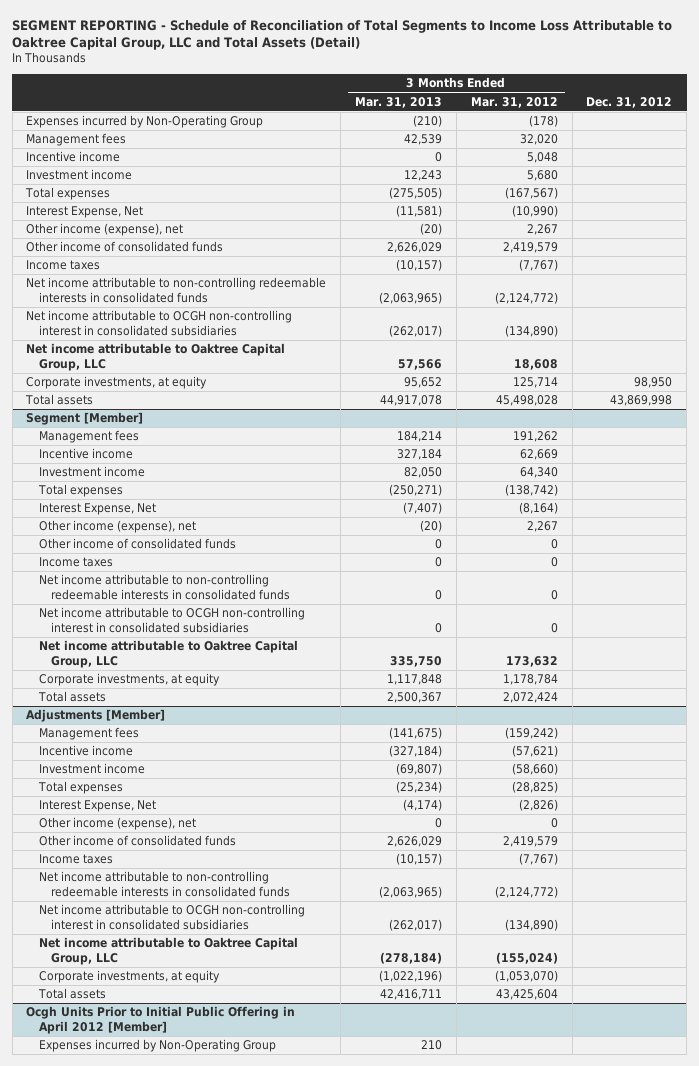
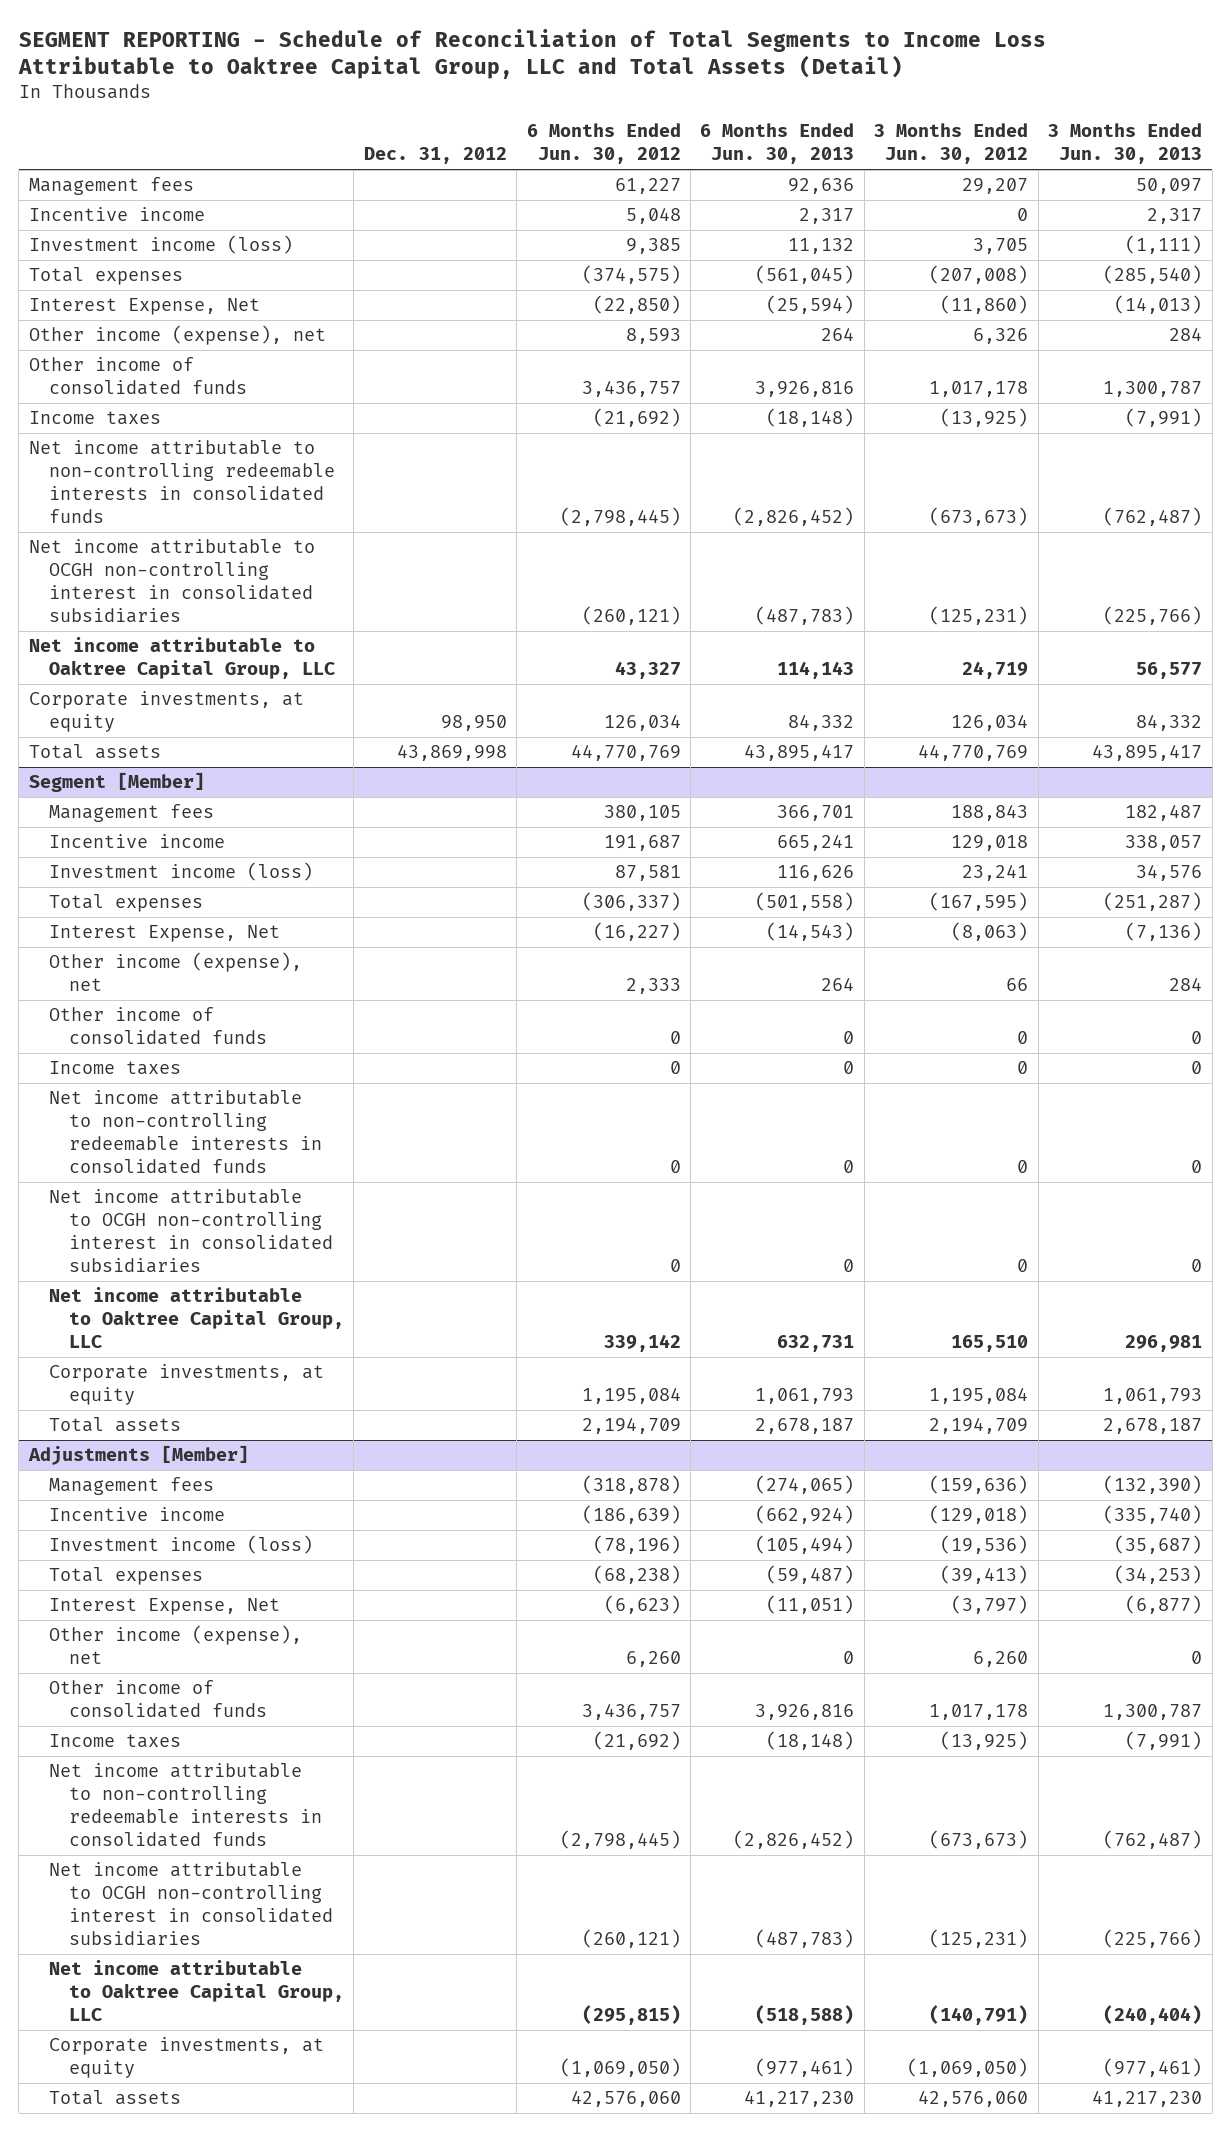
- | 3 Months Ended Mar. 31, 2013 | 3 Months Ended Mar. 31, 2012 | Dec. 31, 2012
+ | Dec. 31, 2012 | 6 Months Ended Jun. 30, 2012 | 6 Months Ended Jun. 30, 2013 | 3 Months Ended Jun. 30, 2012 | 3 Months Ended Jun. 30, 2013
- Expenses incurred by Non-Operating Group | (210) | (178) |
- Investment income | 12,243 | 5,680 |
+ Investment income (loss) | | 9,385 | 11,132 | 3,705 | (1,111)
@ Segment [Member]
- Investment income | 82,050 | 64,340 |
+ Investment income (loss) | | 87,581 | 116,626 | 23,241 | 34,576
@ Adjustments [Member]
- Investment income | (69,807) | (58,660) |
+ Investment income (loss) | | (78,196) | (105,494) | (19,536) | (35,687)
- Ocgh Units Prior to Initial Public Offering in April 2012 [Member]
- Expenses incurred by Non-Operating Group | 210 | |

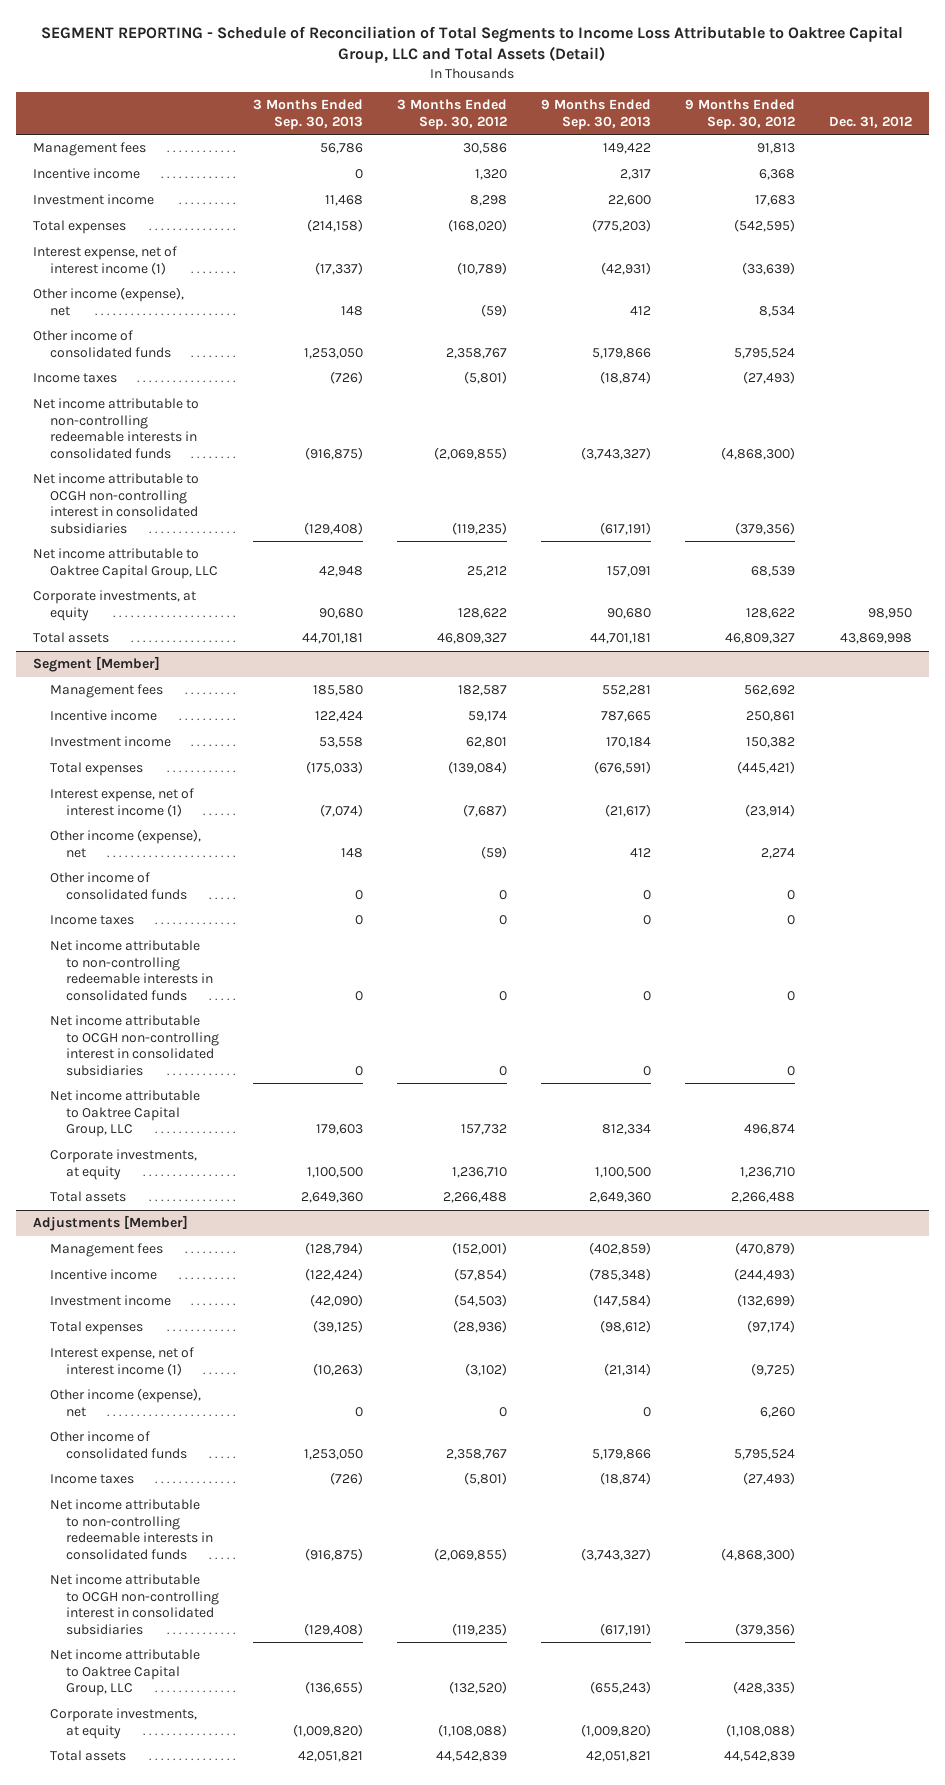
- | Dec. 31, 2012 | 6 Months Ended Jun. 30, 2012 | 6 Months Ended Jun. 30, 2013 | 3 Months Ended Jun. 30, 2012 | 3 Months Ended Jun. 30, 2013
+ | 3 Months Ended Sep. 30, 2013 | 3 Months Ended Sep. 30, 2012 | 9 Months Ended Sep. 30, 2013 | 9 Months Ended Sep. 30, 2012 | Dec. 31, 2012
- Investment income (loss) | | 9,385 | 11,132 | 3,705 | (1,111)
+ Investment income | 11,468 | 8,298 | 22,600 | 17,683 |
- Interest Expense, Net | | (22,850) | (25,594) | (11,860) | (14,013)
+ Interest expense, net of interest income (1) | (17,337) | (10,789) | (42,931) | (33,639) |
@ Segment [Member]
- Investment income (loss) | | 87,581 | 116,626 | 23,241 | 34,576
+ Investment income | 53,558 | 62,801 | 170,184 | 150,382 |
- Interest Expense, Net | | (16,227) | (14,543) | (8,063) | (7,136)
+ Interest expense, net of interest income (1) | (7,074) | (7,687) | (21,617) | (23,914) |
@ Adjustments [Member]
- Investment income (loss) | | (78,196) | (105,494) | (19,536) | (35,687)
+ Investment income | (42,090) | (54,503) | (147,584) | (132,699) |
- Interest Expense, Net | | (6,623) | (11,051) | (3,797) | (6,877)
+ Interest expense, net of interest income (1) | (10,263) | (3,102) | (21,314) | (9,725) |

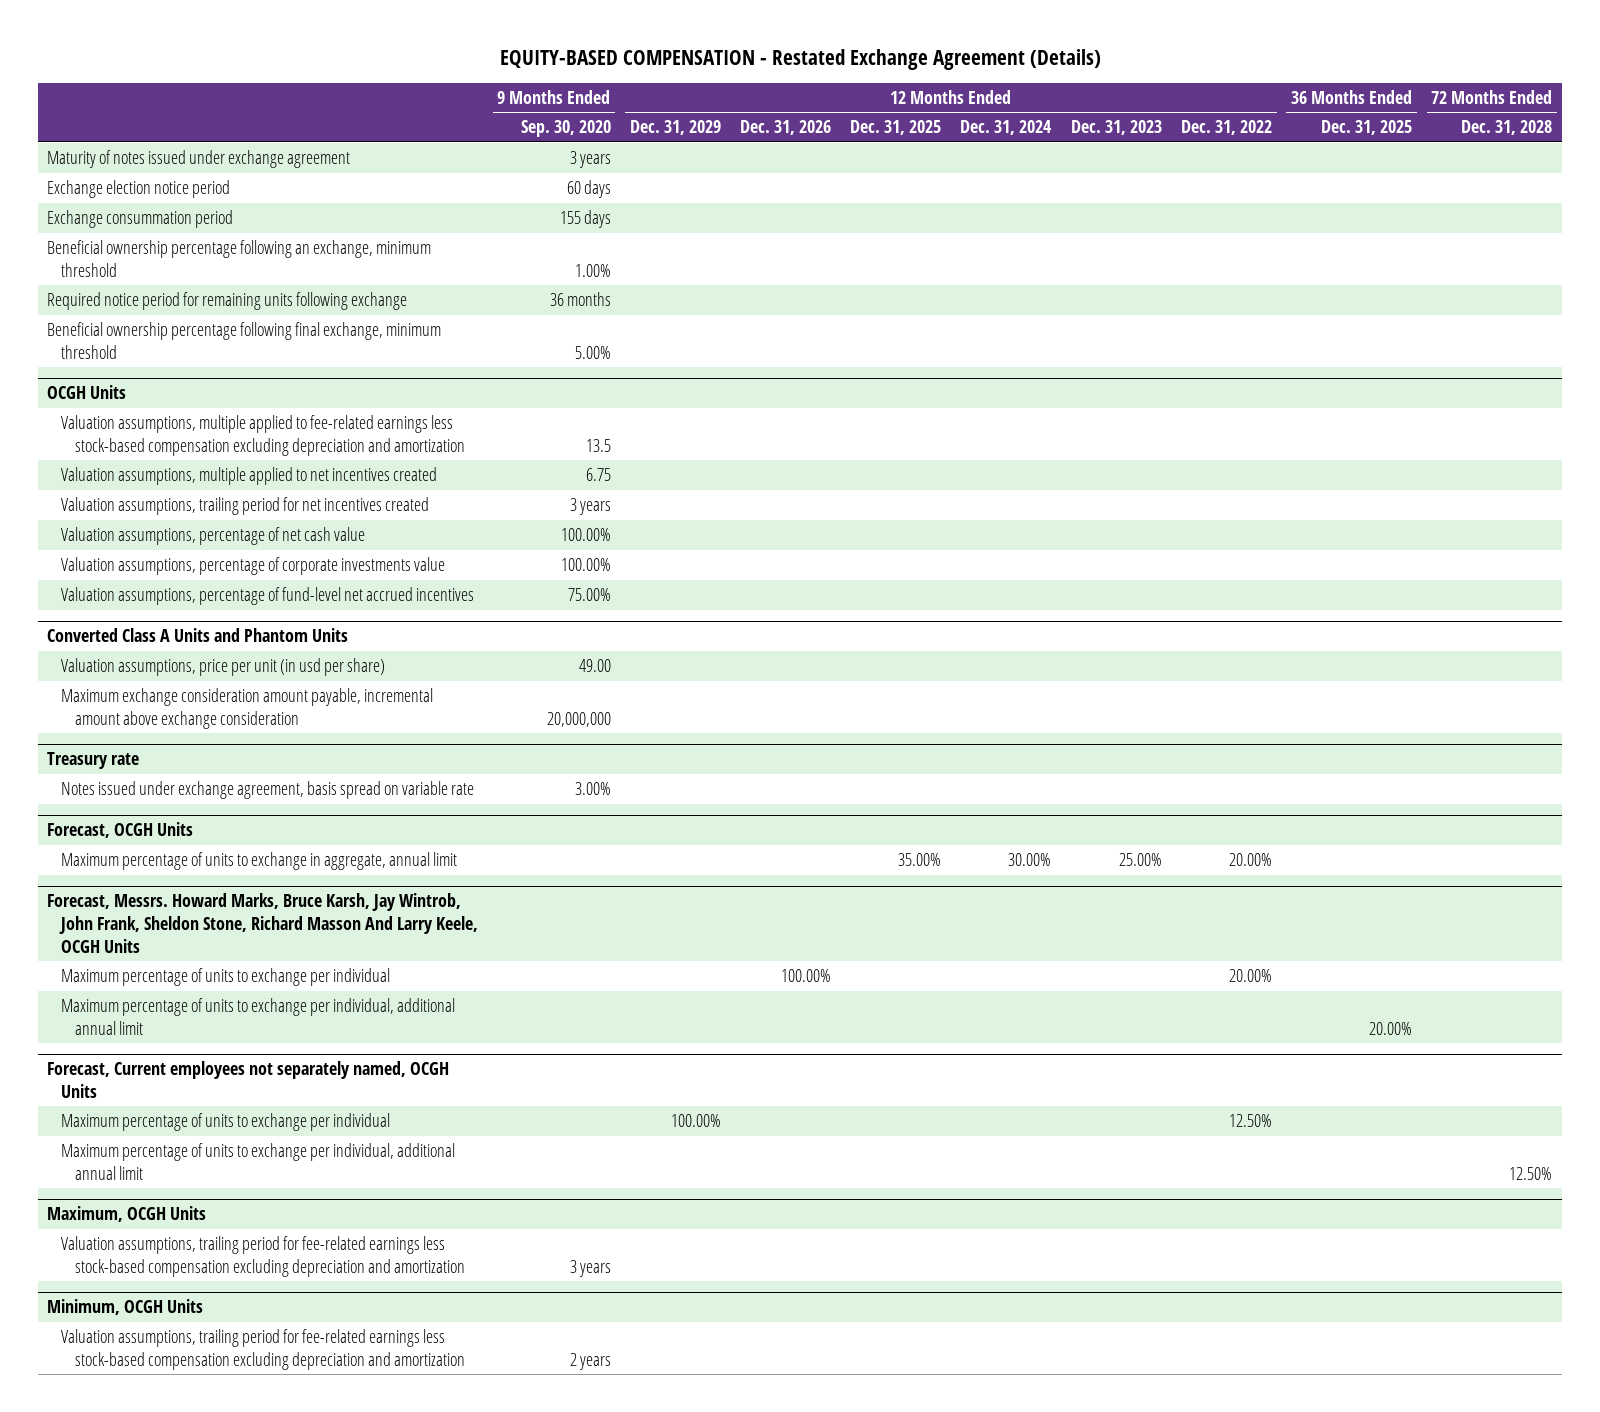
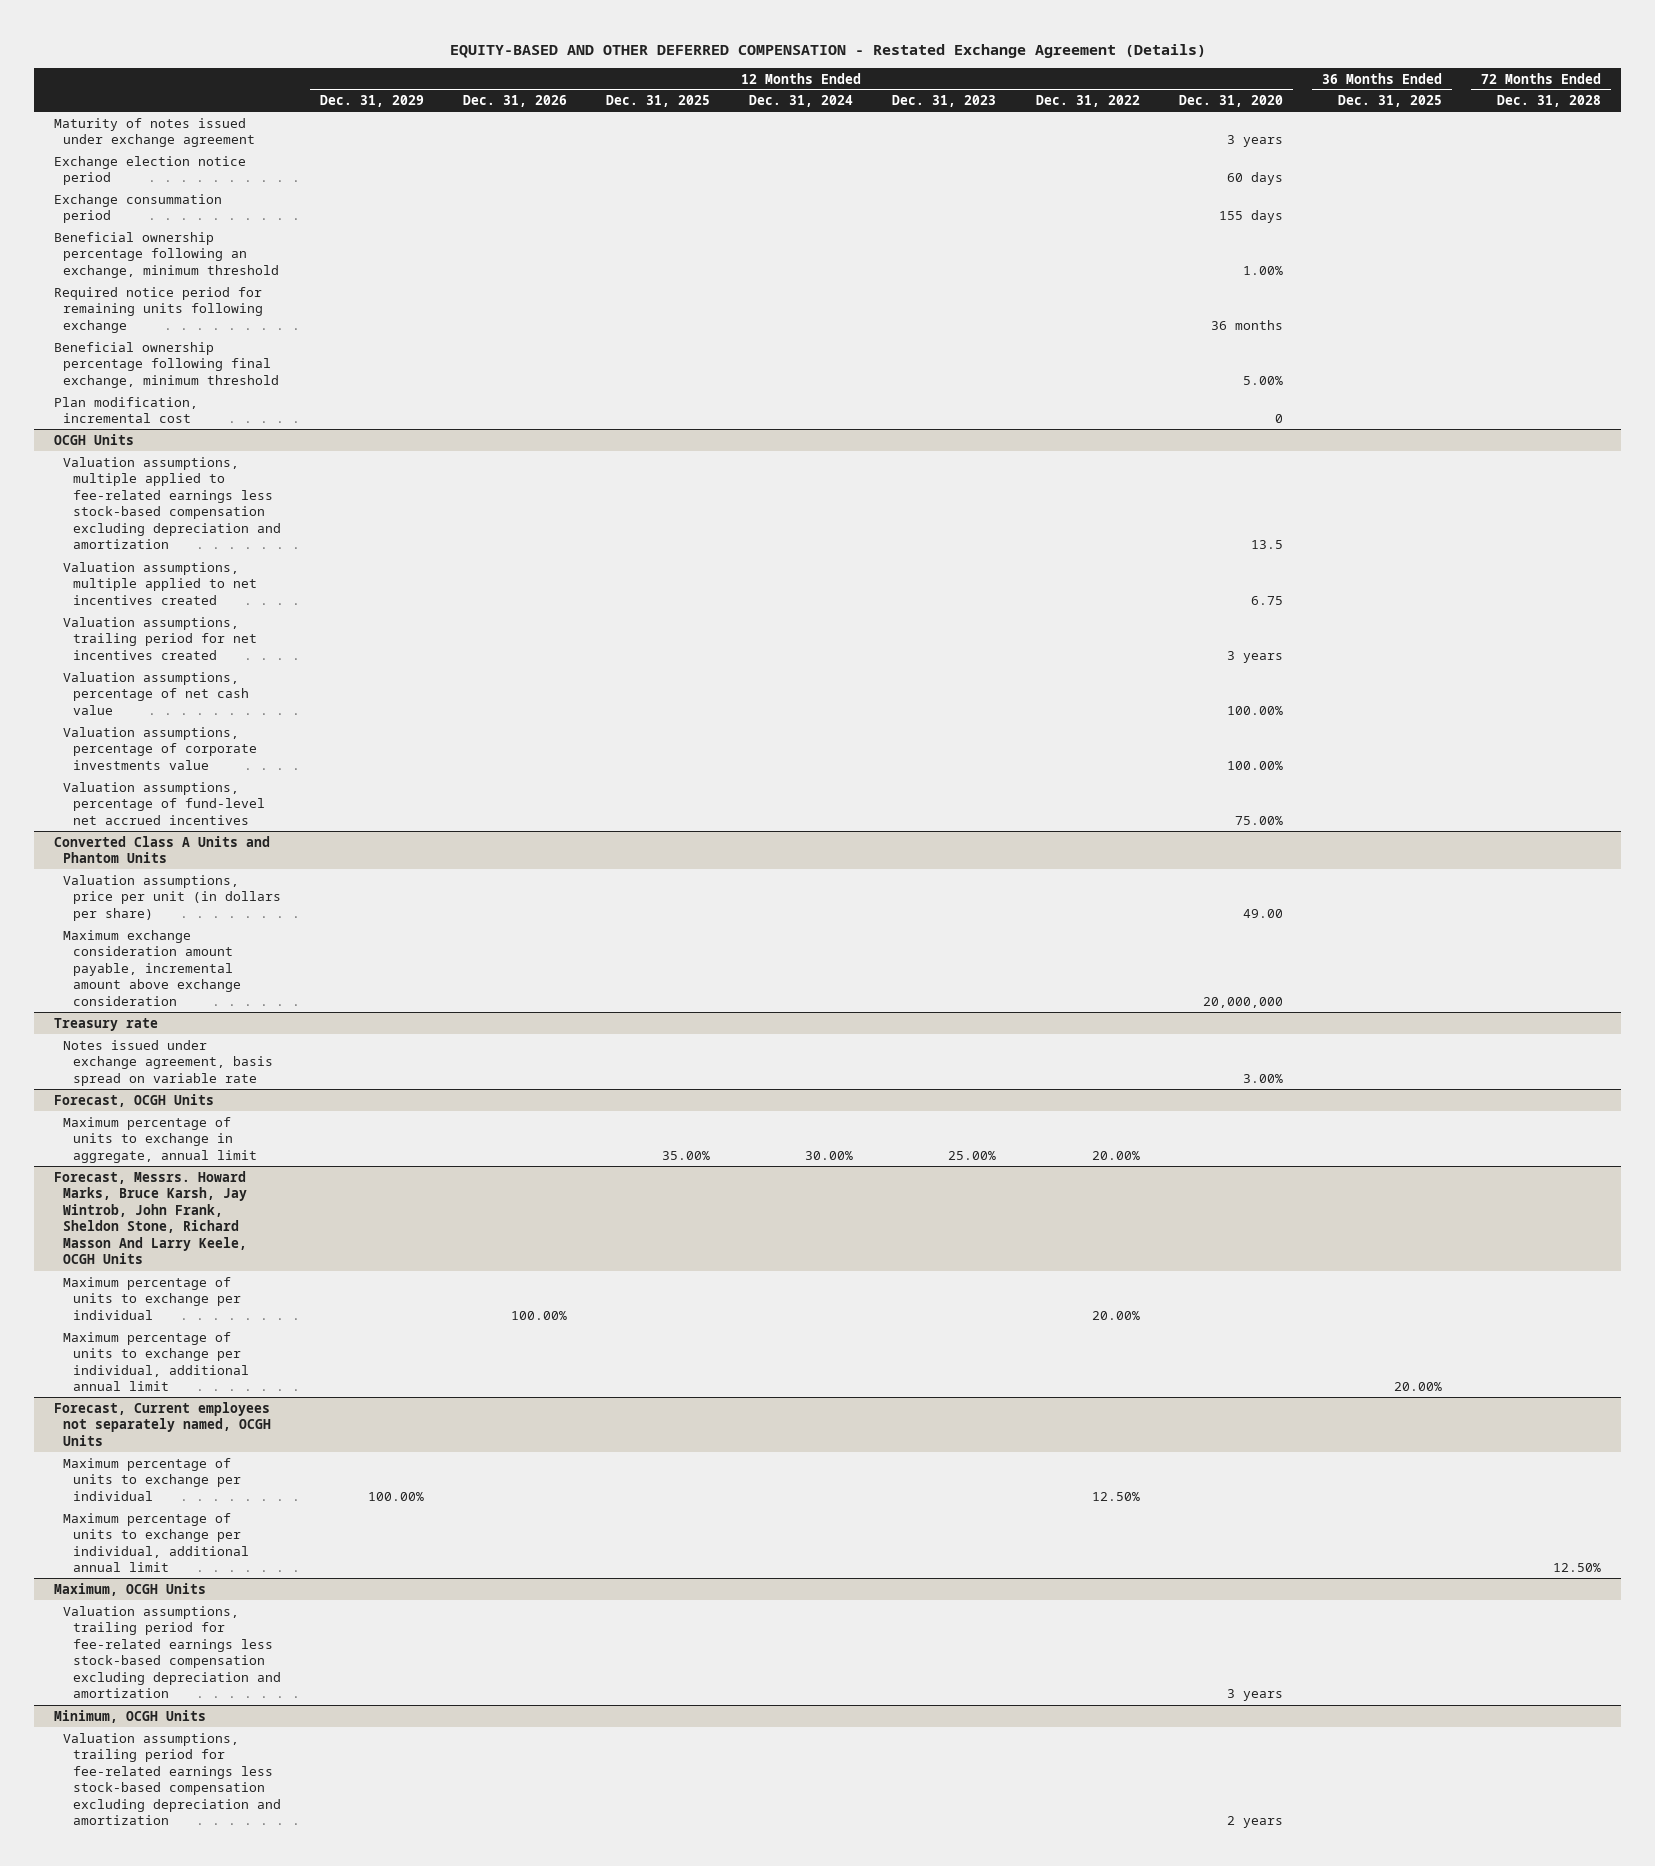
- EQUITY-BASED COMPENSATION - Restated Exchange Agreement (Details)
+ EQUITY-BASED AND OTHER DEFERRED COMPENSATION - Restated Exchange Agreement (Details)
- | 9 Months Ended Sep. 30, 2020 | 12 Months Ended Dec. 31, 2029 | 12 Months Ended Dec. 31, 2026 | 12 Months Ended Dec. 31, 2025 | 12 Months Ended Dec. 31, 2024 | 12 Months Ended Dec. 31, 2023 | 12 Months Ended Dec. 31, 2022 | 36 Months Ended Dec. 31, 2025 | 72 Months Ended Dec. 31, 2028
+ | 12 Months Ended Dec. 31, 2029 | 12 Months Ended Dec. 31, 2026 | 12 Months Ended Dec. 31, 2025 | 12 Months Ended Dec. 31, 2024 | 12 Months Ended Dec. 31, 2023 | 12 Months Ended Dec. 31, 2022 | 12 Months Ended Dec. 31, 2020 | 36 Months Ended Dec. 31, 2025 | 72 Months Ended Dec. 31, 2028
+ Plan modification, incremental cost | | | | | | | 0 | |
@ Converted Class A Units and Phantom Units
- Valuation assumptions, price per unit (in usd per share) | 49.00 | | | | | | | |
+ Valuation assumptions, price per unit (in dollars per share) | | | | | | | 49.00 | |

